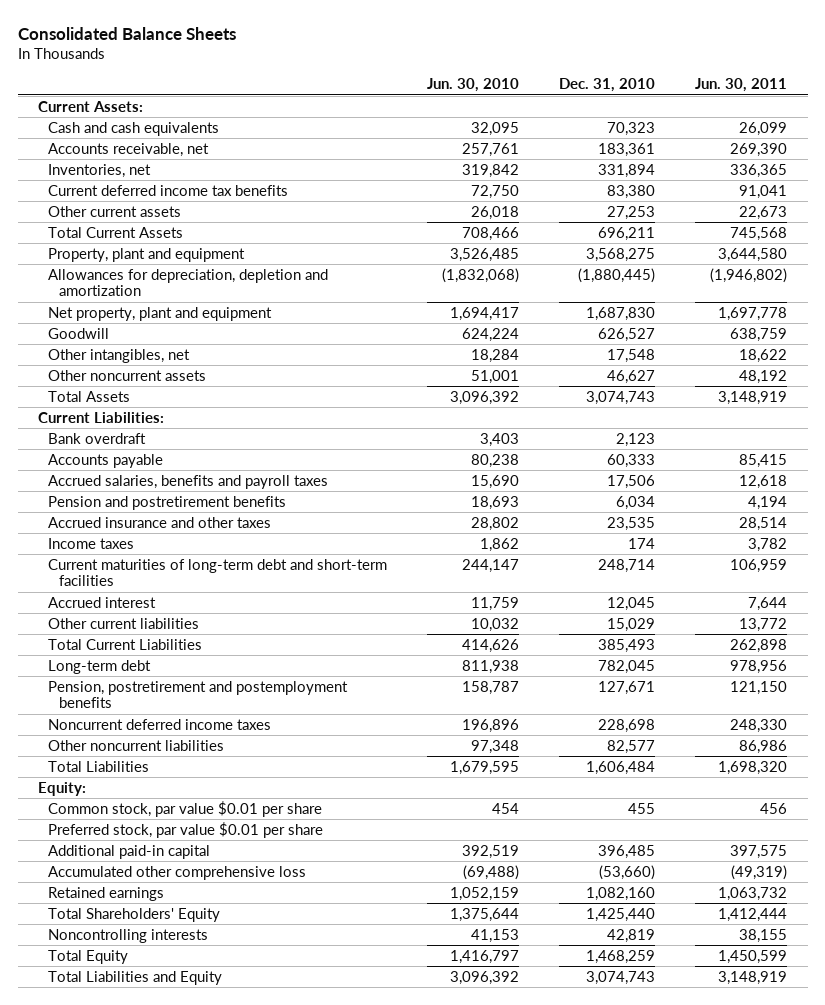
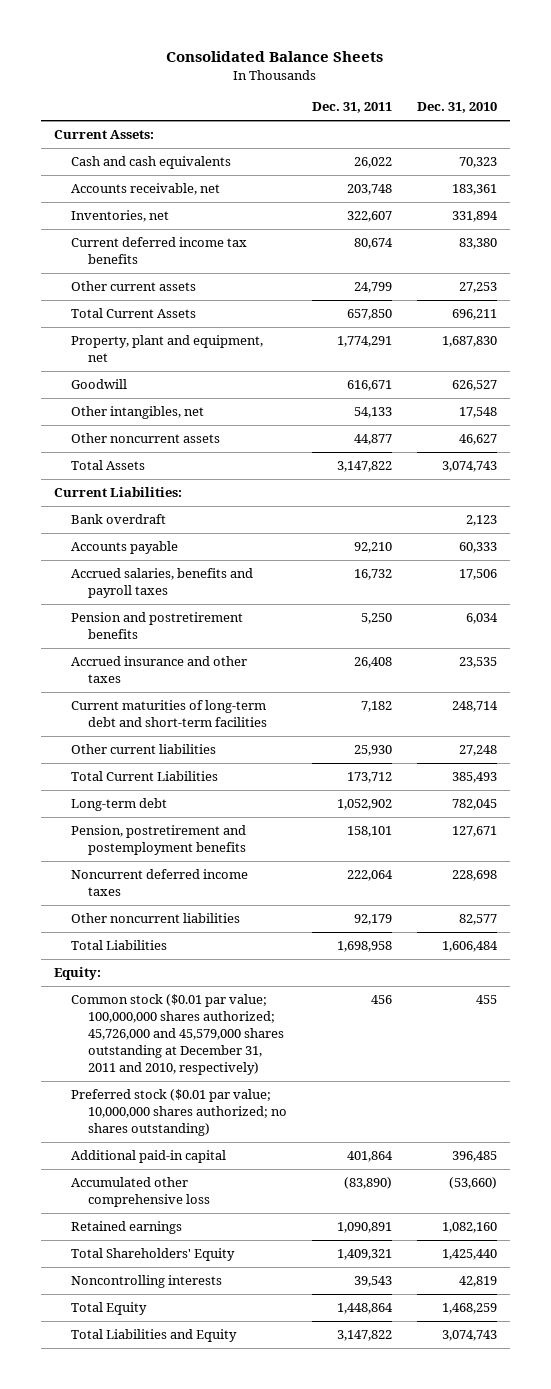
- | Jun. 30, 2010 | Dec. 31, 2010 | Jun. 30, 2011
+ | Dec. 31, 2011 | Dec. 31, 2010
- Property, plant and equipment | 3,526,485 | 3,568,275 | 3,644,580
- Allowances for depreciation, depletion and amortization | (1,832,068) | (1,880,445) | (1,946,802)
- Net property, plant and equipment | 1,694,417 | 1,687,830 | 1,697,778
+ Property, plant and equipment, net | 1,774,291 | 1,687,830
- Income taxes | 1,862 | 174 | 3,782
- Accrued interest | 11,759 | 12,045 | 7,644
- Other current liabilities | 10,032 | 15,029 | 13,772
+ Other current liabilities | 25,930 | 27,248
- Common stock, par value $0.01 per share | 454 | 455 | 456
- Preferred stock, par value $0.01 per share
+ Common stock ($0.01 par value; 100,000,000 shares authorized; 45,726,000 and 45,579,000 shares outstanding at December 31, 2011 and 2010, respectively) | 456 | 455
+ Preferred stock ($0.01 par value; 10,000,000 shares authorized; no shares outstanding)

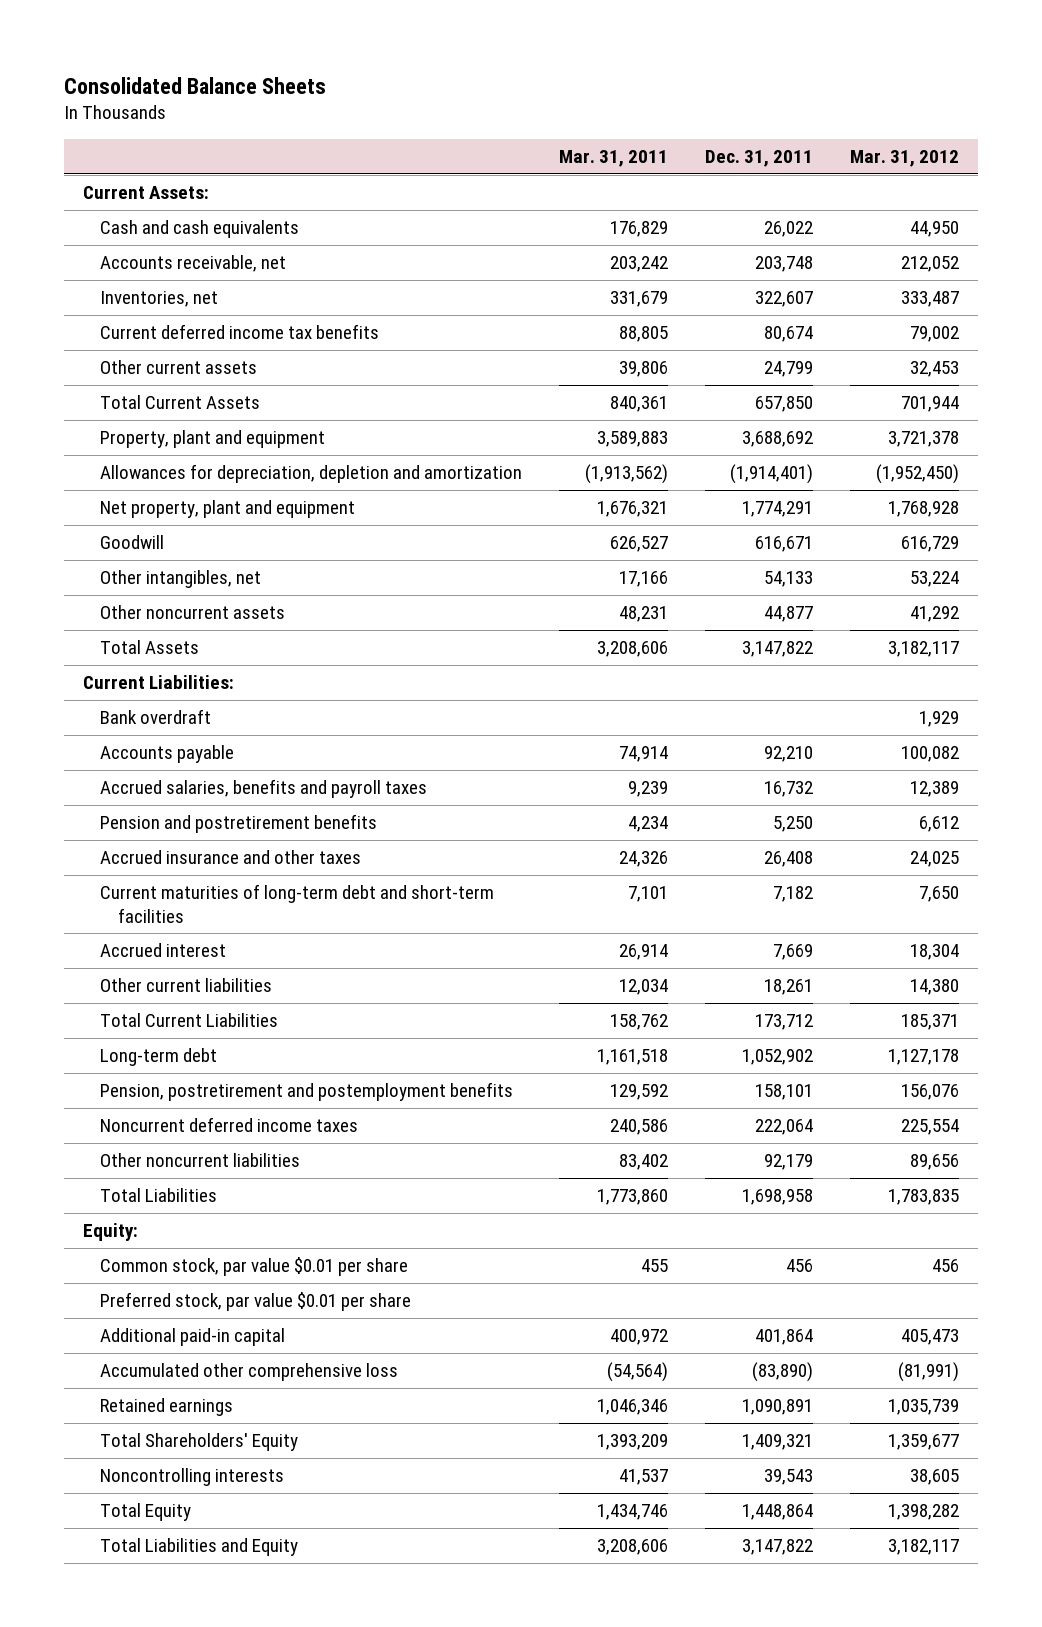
- | Dec. 31, 2011 | Dec. 31, 2010
+ | Mar. 31, 2011 | Dec. 31, 2011 | Mar. 31, 2012
- Property, plant and equipment, net | 1,774,291 | 1,687,830
+ Property, plant and equipment | 3,589,883 | 3,688,692 | 3,721,378
+ Allowances for depreciation, depletion and amortization | (1,913,562) | (1,914,401) | (1,952,450)
+ Net property, plant and equipment | 1,676,321 | 1,774,291 | 1,768,928
- Other current liabilities | 25,930 | 27,248
+ Accrued interest | 26,914 | 7,669 | 18,304
+ Other current liabilities | 12,034 | 18,261 | 14,380
- Common stock ($0.01 par value; 100,000,000 shares authorized; 45,726,000 and 45,579,000 shares outstanding at December 31, 2011 and 2010, respectively) | 456 | 455
- Preferred stock ($0.01 par value; 10,000,000 shares authorized; no shares outstanding)
+ Common stock, par value $0.01 per share | 455 | 456 | 456
+ Preferred stock, par value $0.01 per share

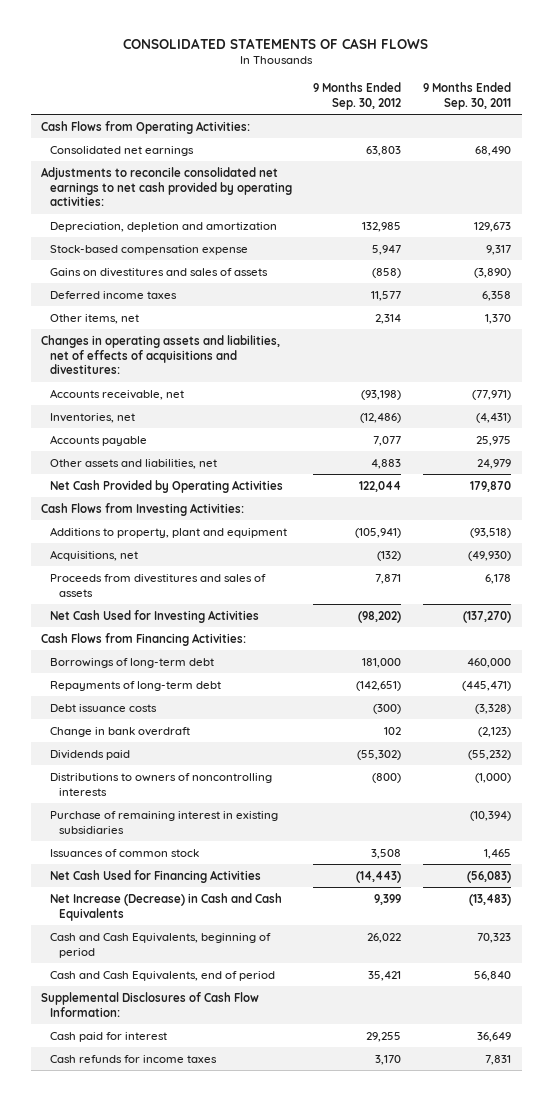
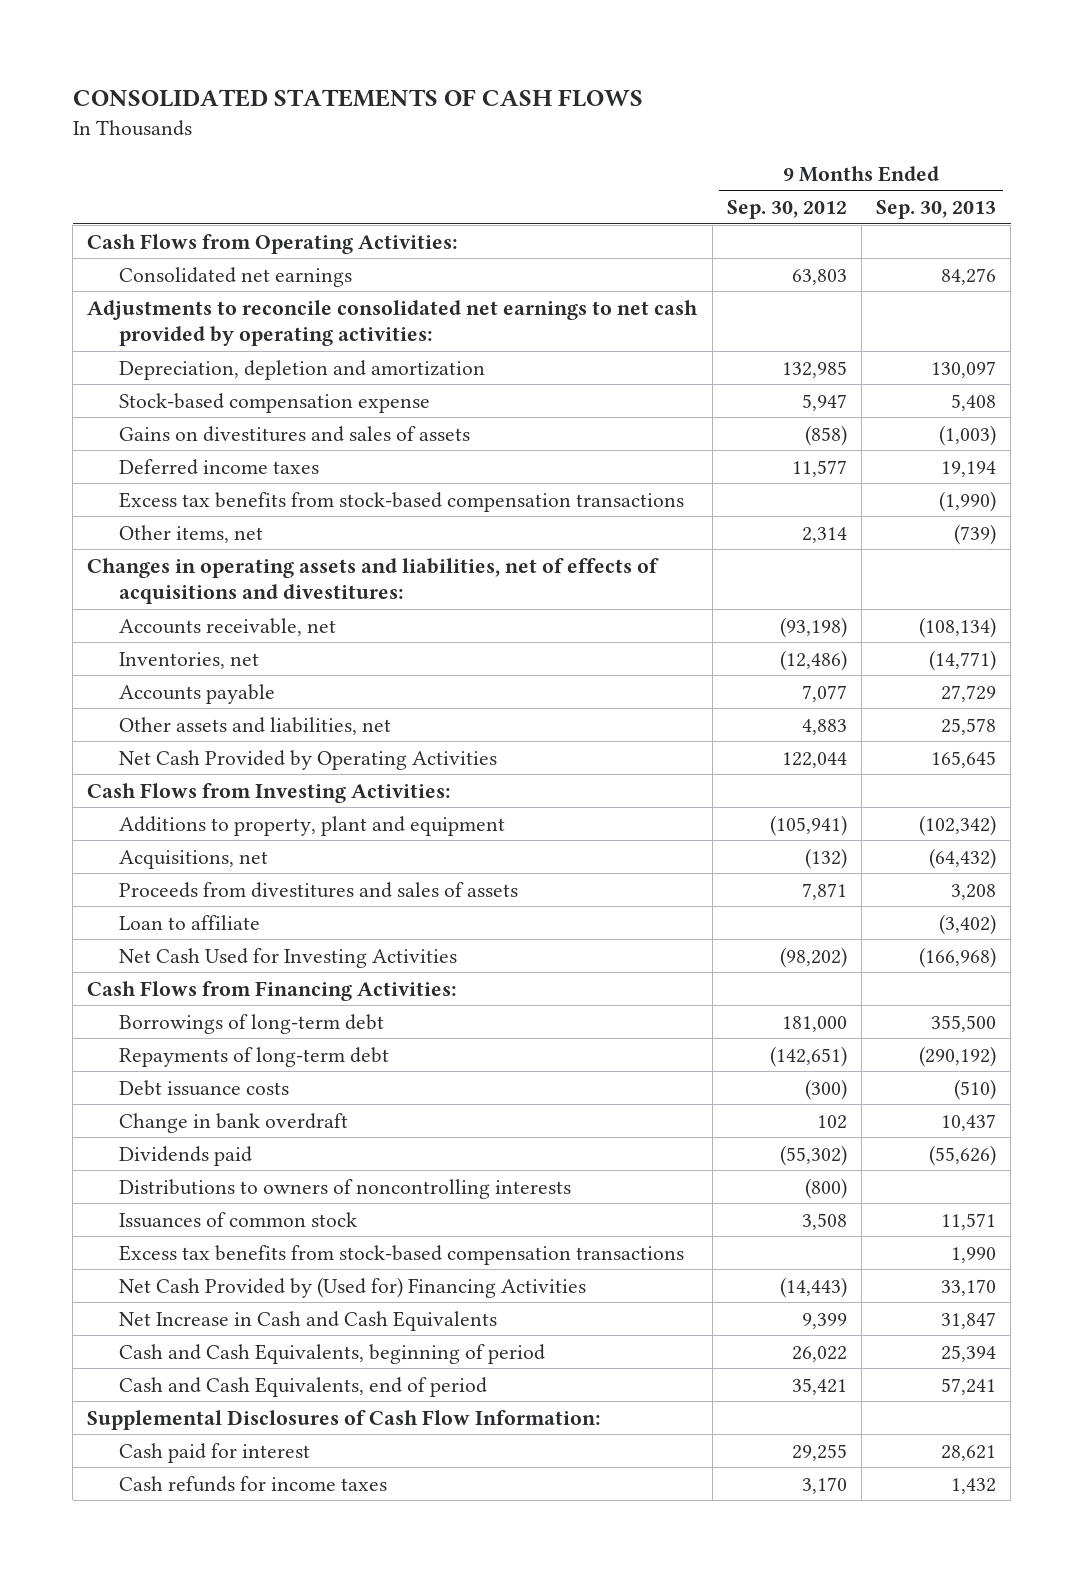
- | 9 Months Ended Sep. 30, 2012 | 9 Months Ended Sep. 30, 2011
+ | 9 Months Ended Sep. 30, 2012 | 9 Months Ended Sep. 30, 2013
+ Excess tax benefits from stock-based compensation transactions | | (1,990)
+ Loan to affiliate | | (3,402)
- Purchase of remaining interest in existing subsidiaries | | (10,394)
- Net Cash Used for Financing Activities | (14,443) | (56,083)
- Net Increase (Decrease) in Cash and Cash Equivalents | 9,399 | (13,483)
+ Excess tax benefits from stock-based compensation transactions | | 1,990
+ Net Cash Provided by (Used for) Financing Activities | (14,443) | 33,170
+ Net Increase in Cash and Cash Equivalents | 9,399 | 31,847

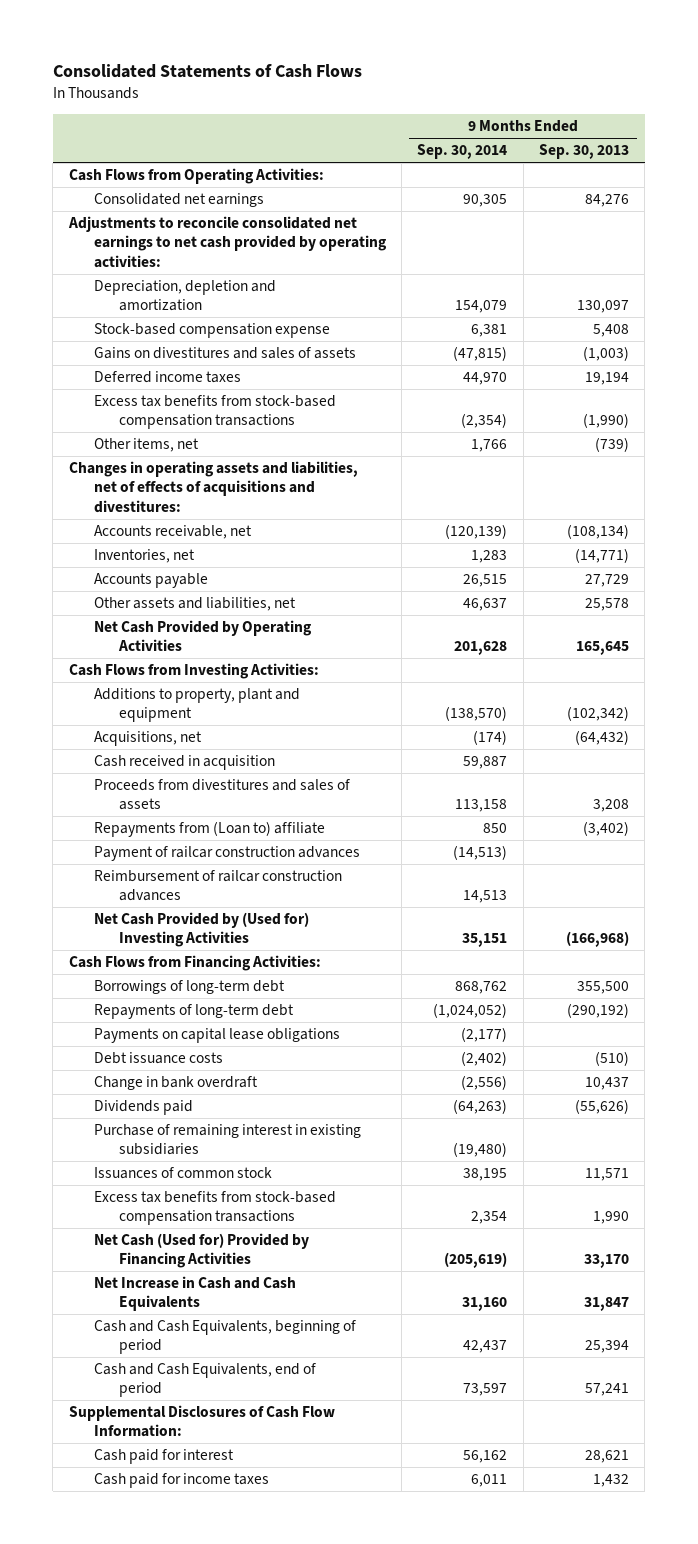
- CONSOLIDATED STATEMENTS OF CASH FLOWS
+ Consolidated Statements of Cash Flows
- | 9 Months Ended Sep. 30, 2012 | 9 Months Ended Sep. 30, 2013
+ | 9 Months Ended Sep. 30, 2014 | 9 Months Ended Sep. 30, 2013
+ Cash received in acquisition | 59,887 |
- Loan to affiliate | | (3,402)
- Net Cash Used for Investing Activities | (98,202) | (166,968)
+ Repayments from (Loan to) affiliate | 850 | (3,402)
+ Payment of railcar construction advances | (14,513) |
+ Reimbursement of railcar construction advances | 14,513 |
+ Net Cash Provided by (Used for) Investing Activities | 35,151 | (166,968)
+ Payments on capital lease obligations | (2,177) |
- Distributions to owners of noncontrolling interests | (800) |
+ Purchase of remaining interest in existing subsidiaries | (19,480) |
- Net Cash Provided by (Used for) Financing Activities | (14,443) | 33,170
+ Net Cash (Used for) Provided by Financing Activities | (205,619) | 33,170
- Cash refunds for income taxes | 3,170 | 1,432
+ Cash paid for income taxes | 6,011 | 1,432

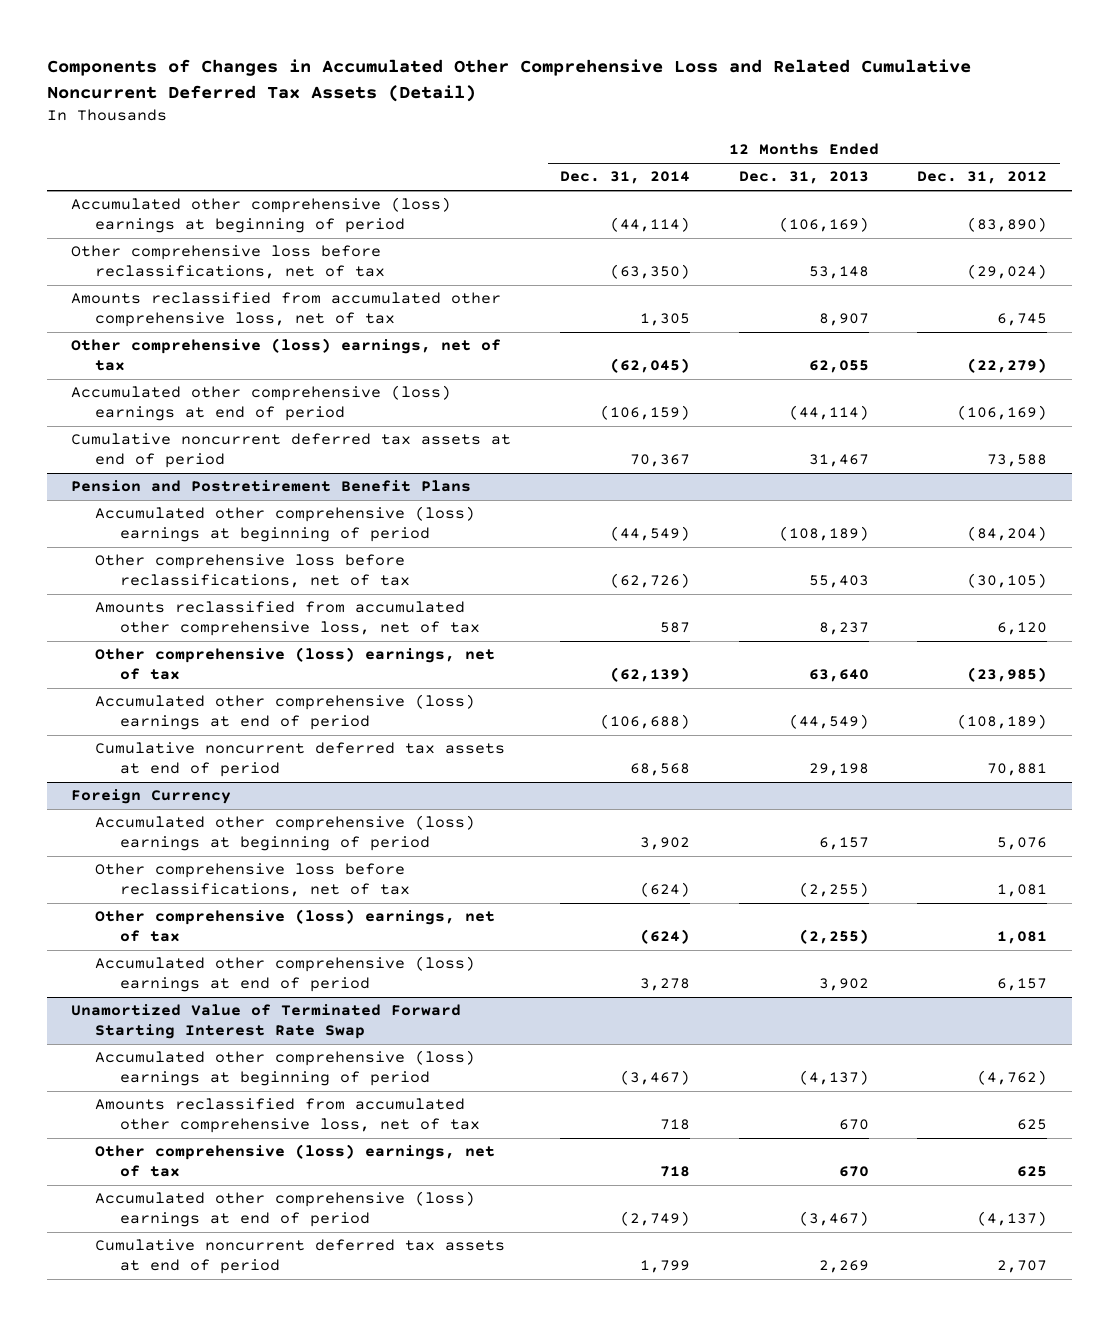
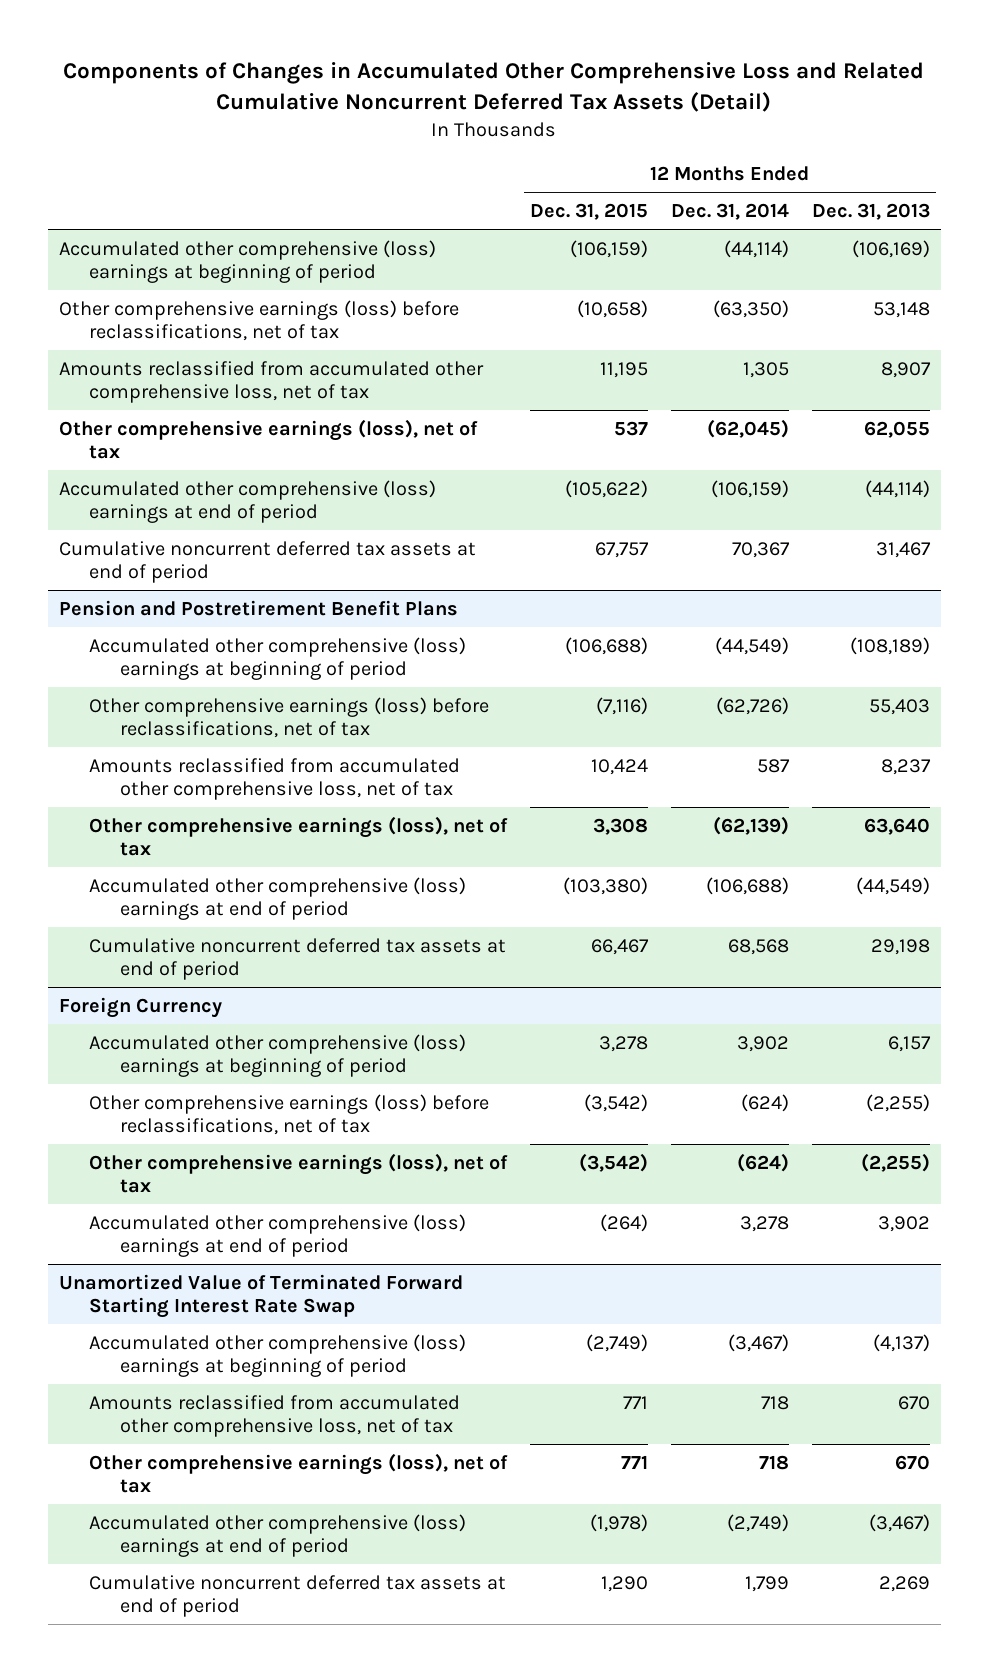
- | 12 Months Ended Dec. 31, 2014 | 12 Months Ended Dec. 31, 2013 | 12 Months Ended Dec. 31, 2012
+ | 12 Months Ended Dec. 31, 2015 | 12 Months Ended Dec. 31, 2014 | 12 Months Ended Dec. 31, 2013
- Other comprehensive loss before reclassifications, net of tax | (63,350) | 53,148 | (29,024)
+ Other comprehensive earnings (loss) before reclassifications, net of tax | (10,658) | (63,350) | 53,148
- Other comprehensive (loss) earnings, net of tax | (62,045) | 62,055 | (22,279)
+ Other comprehensive earnings (loss), net of tax | 537 | (62,045) | 62,055
@ Pension and Postretirement Benefit Plans
- Other comprehensive loss before reclassifications, net of tax | (62,726) | 55,403 | (30,105)
+ Other comprehensive earnings (loss) before reclassifications, net of tax | (7,116) | (62,726) | 55,403
- Other comprehensive (loss) earnings, net of tax | (62,139) | 63,640 | (23,985)
+ Other comprehensive earnings (loss), net of tax | 3,308 | (62,139) | 63,640
@ Foreign Currency
- Other comprehensive loss before reclassifications, net of tax | (624) | (2,255) | 1,081
- Other comprehensive (loss) earnings, net of tax | (624) | (2,255) | 1,081
+ Other comprehensive earnings (loss) before reclassifications, net of tax | (3,542) | (624) | (2,255)
+ Other comprehensive earnings (loss), net of tax | (3,542) | (624) | (2,255)
@ Unamortized Value of Terminated Forward Starting Interest Rate Swap
- Other comprehensive (loss) earnings, net of tax | 718 | 670 | 625
+ Other comprehensive earnings (loss), net of tax | 771 | 718 | 670

